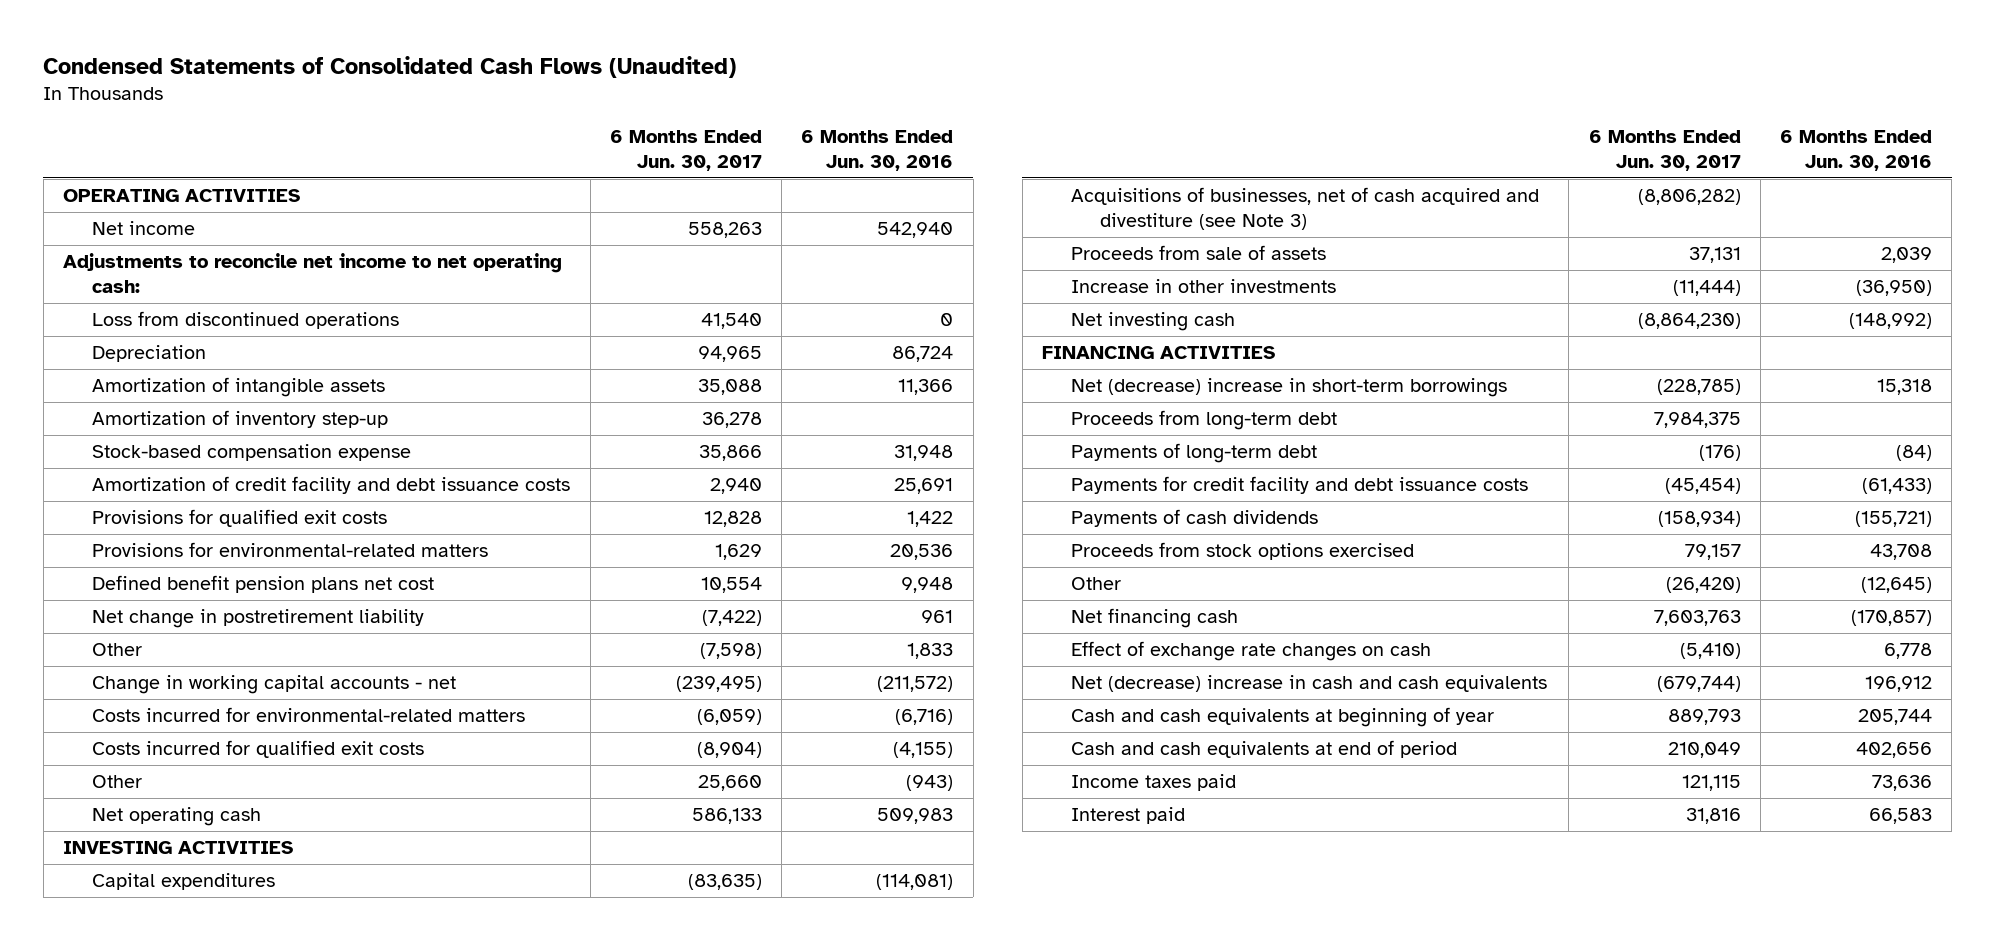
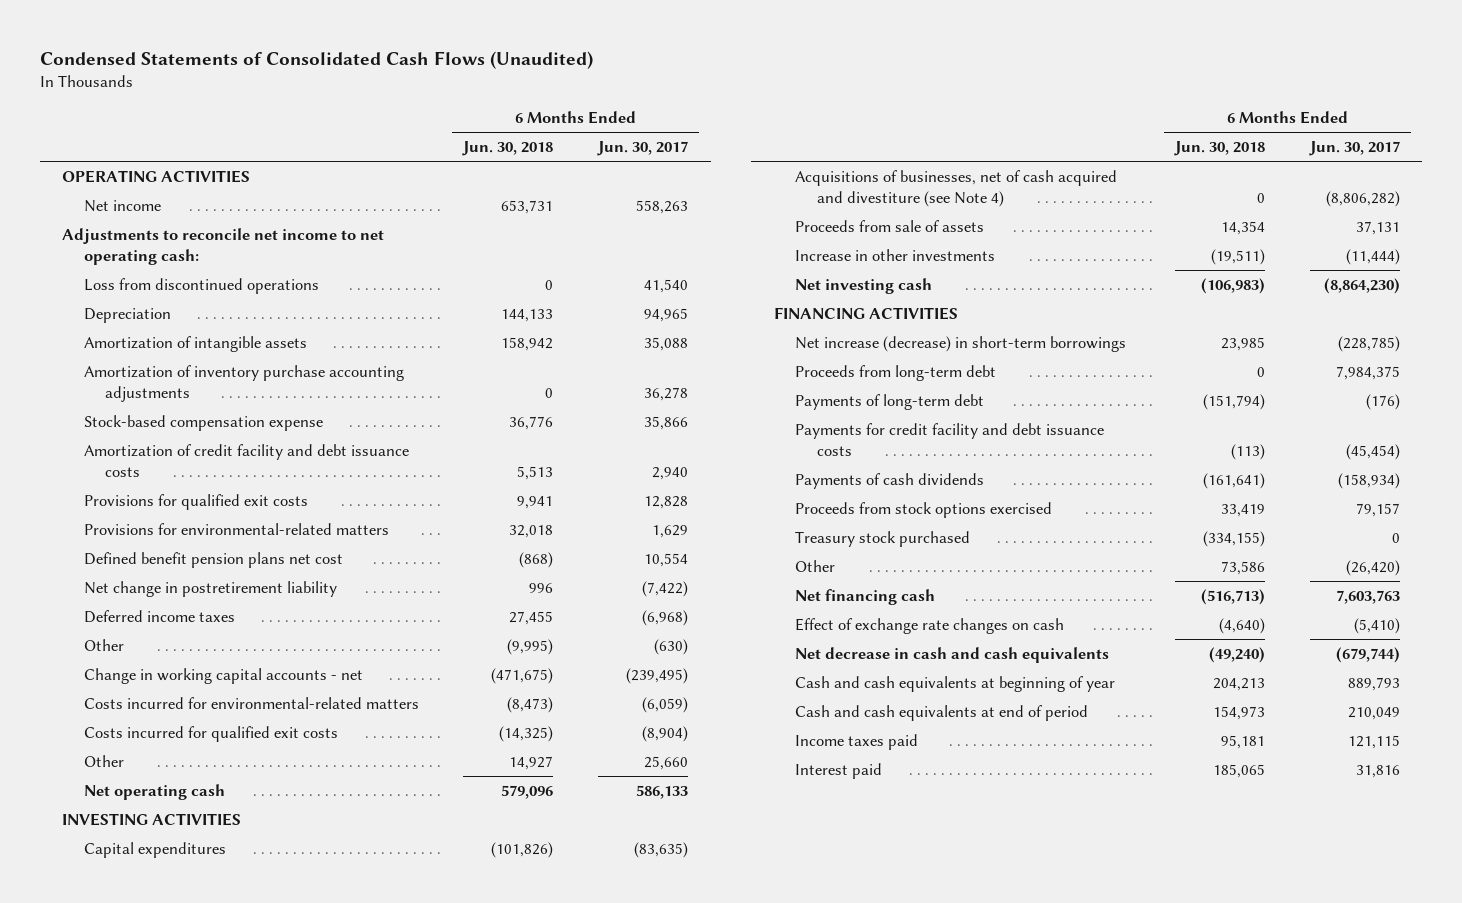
- | 6 Months Ended Jun. 30, 2017 | 6 Months Ended Jun. 30, 2016
+ | 6 Months Ended Jun. 30, 2018 | 6 Months Ended Jun. 30, 2017
- Amortization of inventory step-up | 36,278 |
+ Amortization of inventory purchase accounting adjustments | 0 | 36,278
- Other | (7,598) | 1,833
+ Deferred income taxes | 27,455 | (6,968)
+ Other | (9,995) | (630)
- Acquisitions of businesses, net of cash acquired and divestiture (see Note 3) | (8,806,282) |
+ Acquisitions of businesses, net of cash acquired and divestiture (see Note 4) | 0 | (8,806,282)
- Net (decrease) increase in short-term borrowings | (228,785) | 15,318
+ Net increase (decrease) in short-term borrowings | 23,985 | (228,785)
+ Treasury stock purchased | (334,155) | 0
- Net (decrease) increase in cash and cash equivalents | (679,744) | 196,912
+ Net decrease in cash and cash equivalents | (49,240) | (679,744)

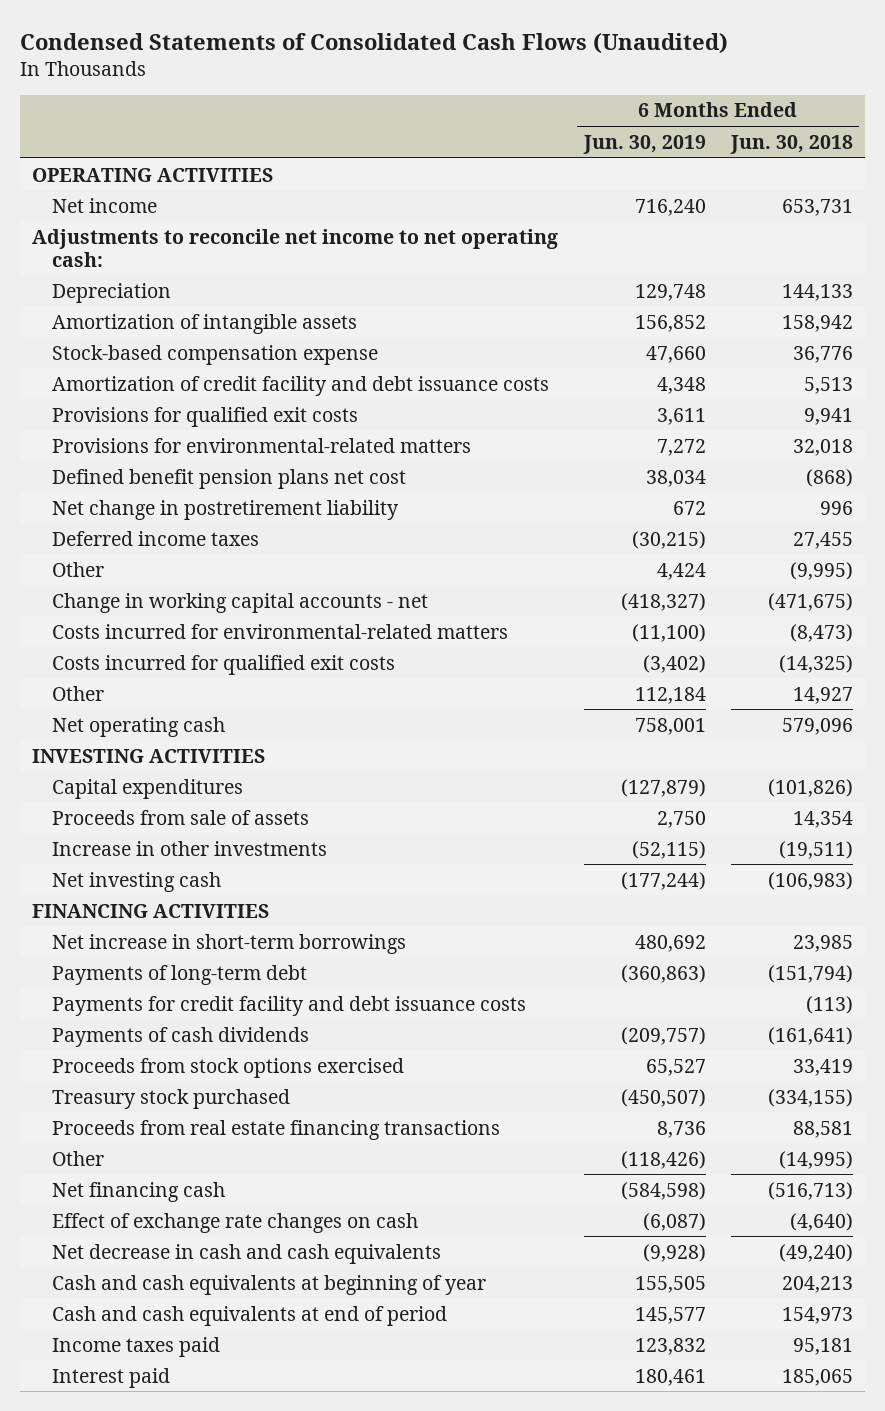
- | 6 Months Ended Jun. 30, 2018 | 6 Months Ended Jun. 30, 2017
+ | 6 Months Ended Jun. 30, 2019 | 6 Months Ended Jun. 30, 2018
- Loss from discontinued operations | 0 | 41,540
- Amortization of inventory purchase accounting adjustments | 0 | 36,278
- Acquisitions of businesses, net of cash acquired and divestiture (see Note 4) | 0 | (8,806,282)
- Net increase (decrease) in short-term borrowings | 23,985 | (228,785)
- Proceeds from long-term debt | 0 | 7,984,375
+ Net increase in short-term borrowings | 480,692 | 23,985
- Other | 73,586 | (26,420)
+ Proceeds from real estate financing transactions | 8,736 | 88,581
+ Other | (118,426) | (14,995)

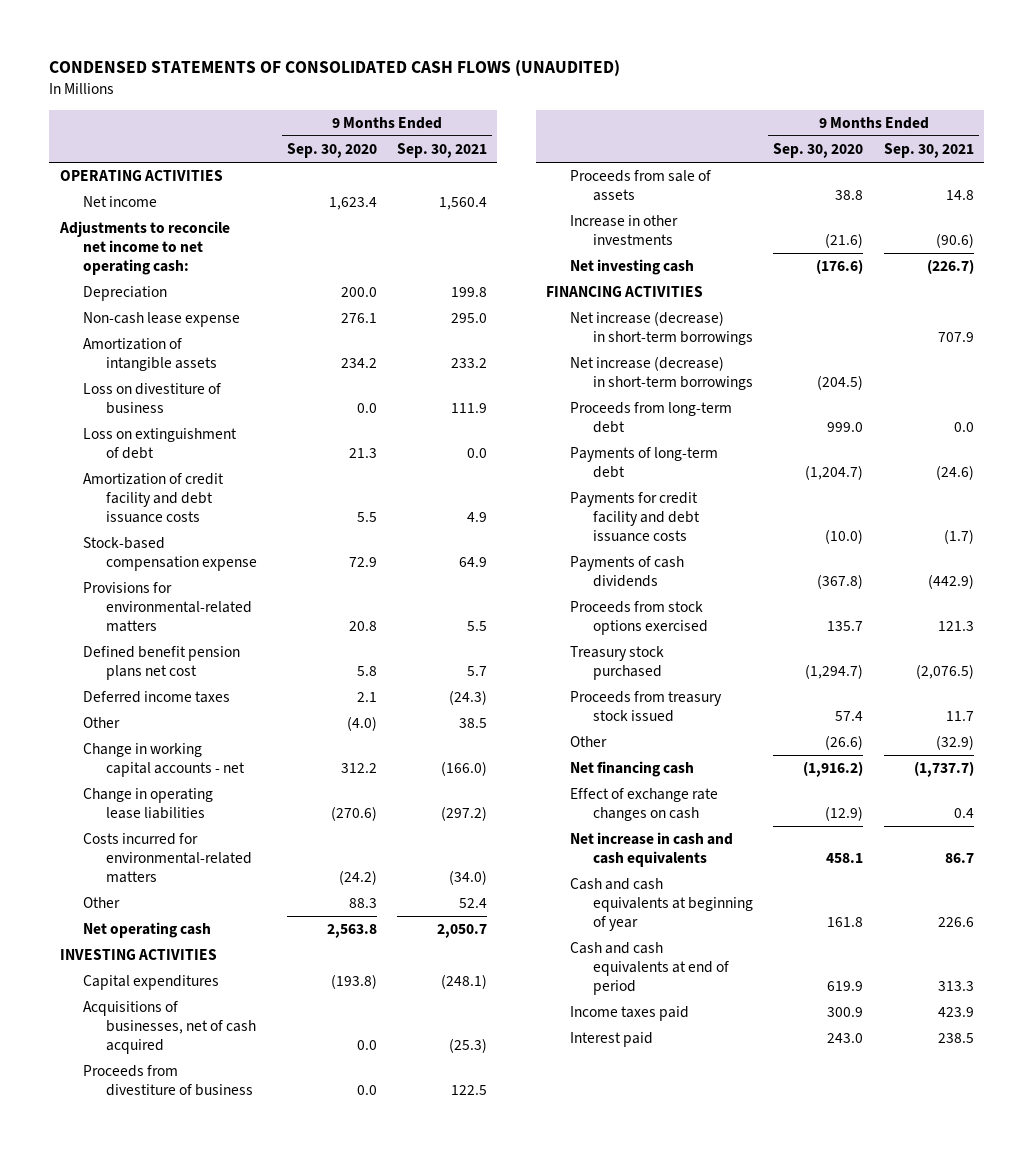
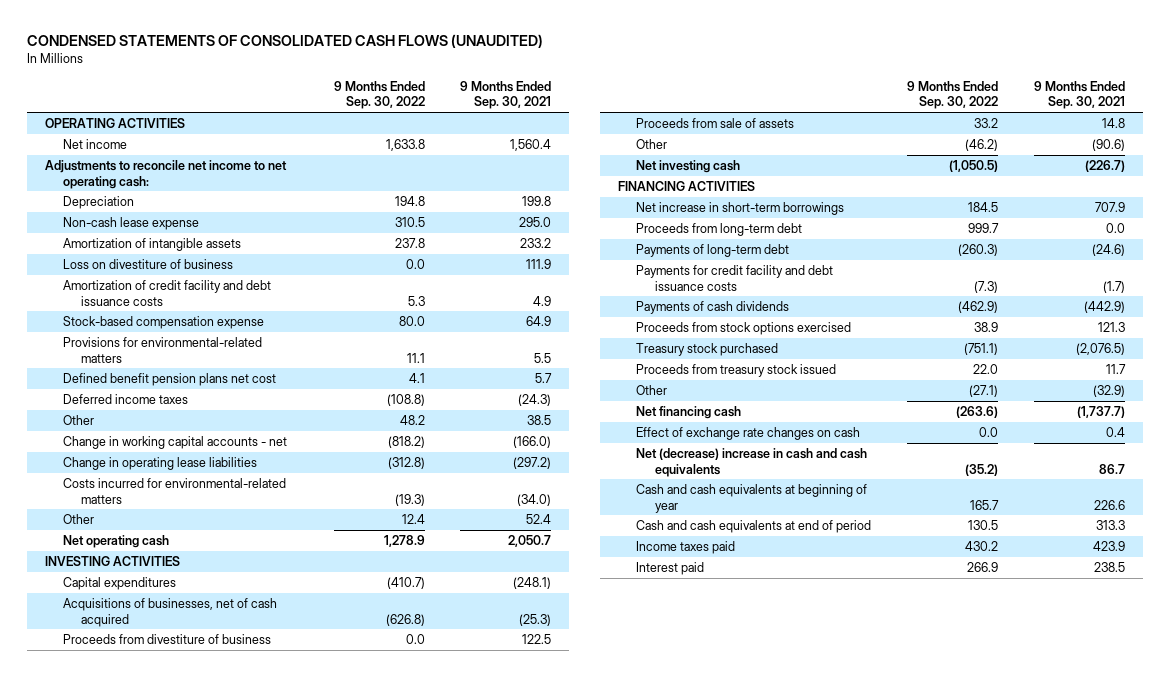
- | 9 Months Ended Sep. 30, 2020 | 9 Months Ended Sep. 30, 2021
+ | 9 Months Ended Sep. 30, 2022 | 9 Months Ended Sep. 30, 2021
- Loss on extinguishment of debt | 21.3 | 0.0
- Increase in other investments | (21.6) | (90.6)
+ Other | (46.2) | (90.6)
- Net increase (decrease) in short-term borrowings | | 707.9
- Net increase (decrease) in short-term borrowings | (204.5) |
+ Net increase in short-term borrowings | 184.5 | 707.9
- Net increase in cash and cash equivalents | 458.1 | 86.7
+ Net (decrease) increase in cash and cash equivalents | (35.2) | 86.7

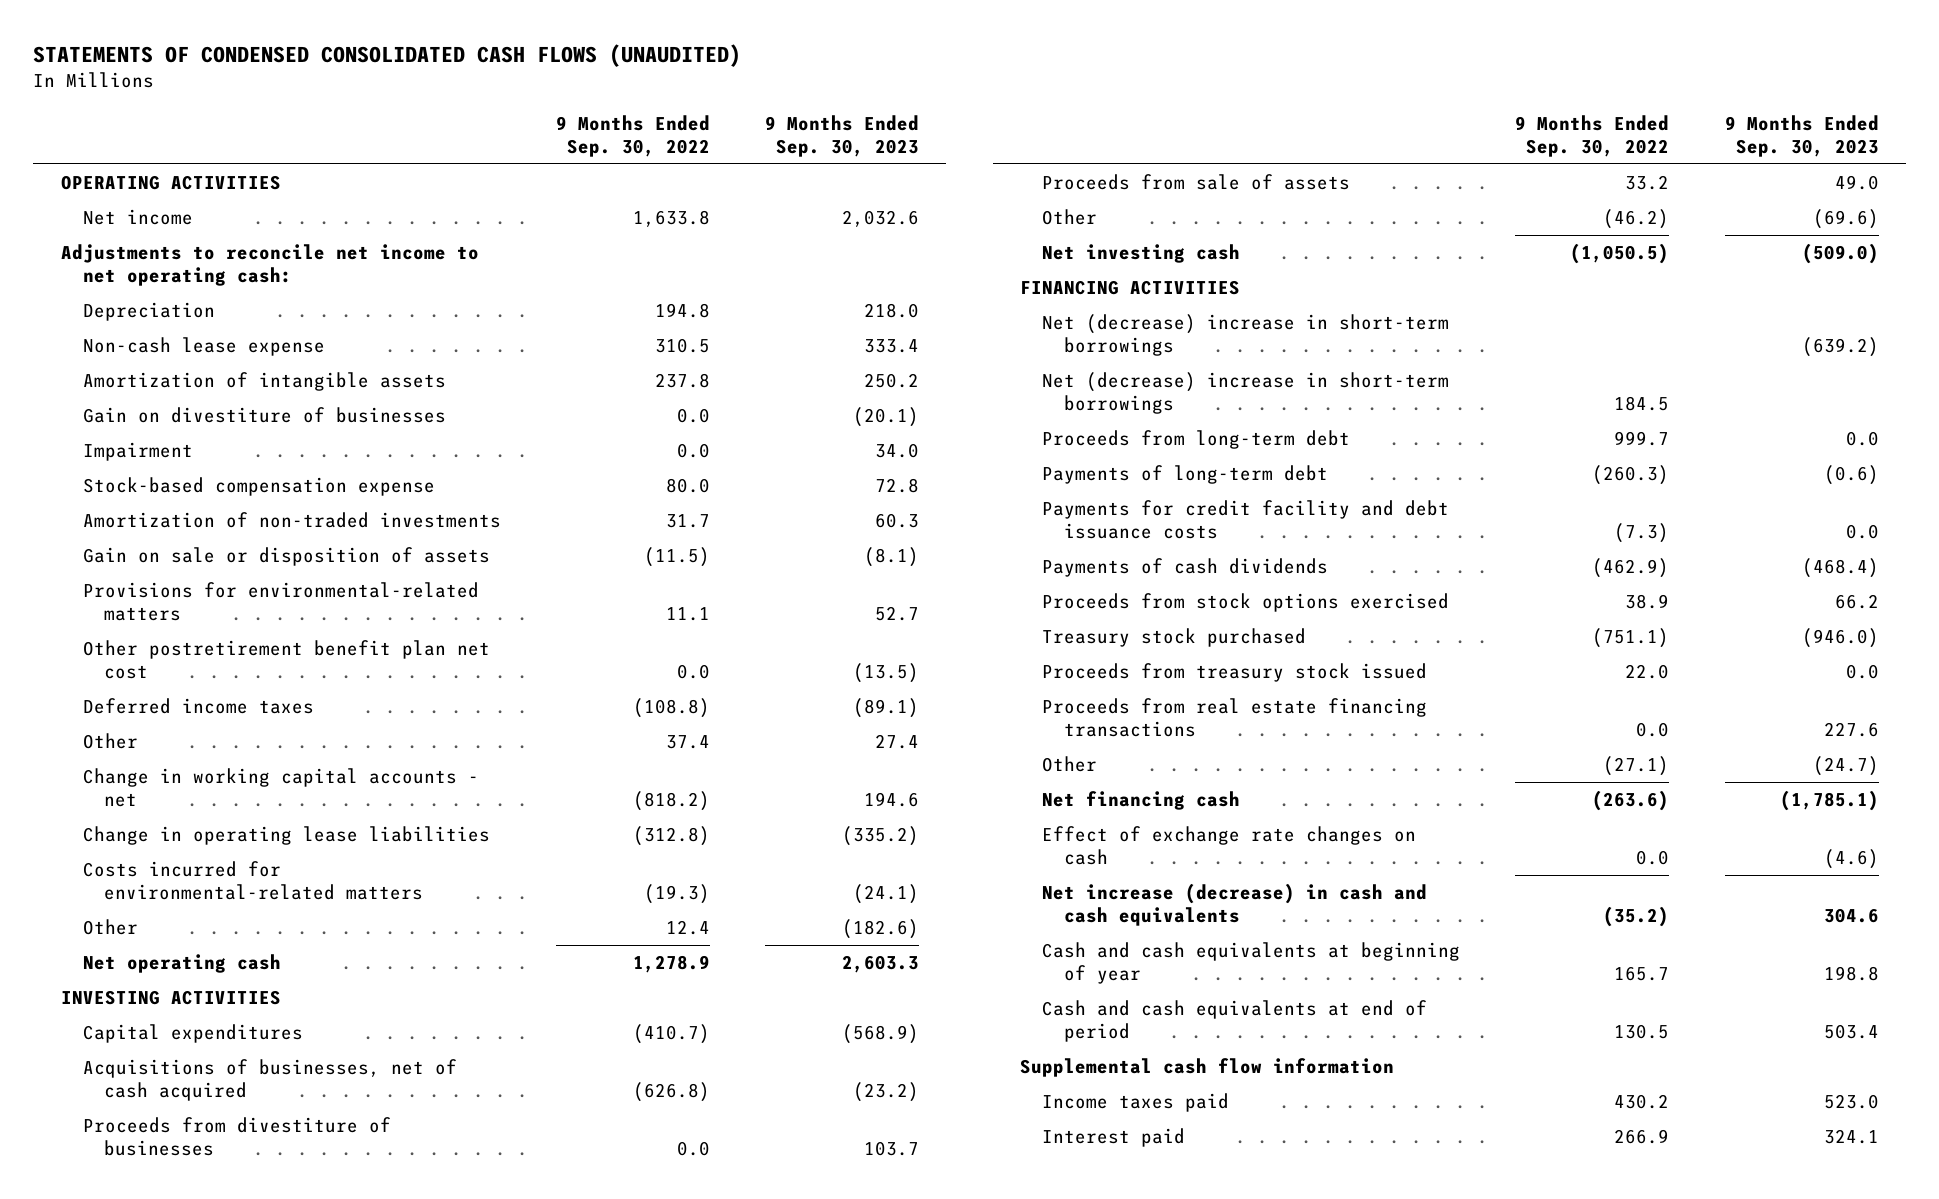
- CONDENSED STATEMENTS OF CONSOLIDATED CASH FLOWS (UNAUDITED)
+ STATEMENTS OF CONDENSED CONSOLIDATED CASH FLOWS (UNAUDITED)
- | 9 Months Ended Sep. 30, 2022 | 9 Months Ended Sep. 30, 2021
+ | 9 Months Ended Sep. 30, 2022 | 9 Months Ended Sep. 30, 2023
- Loss on divestiture of business | 0.0 | 111.9
- Amortization of credit facility and debt issuance costs | 5.3 | 4.9
+ Gain on divestiture of businesses | 0.0 | (20.1)
+ Impairment | 0.0 | 34.0
+ Amortization of non-traded investments | 31.7 | 60.3
+ Gain on sale or disposition of assets | (11.5) | (8.1)
- Defined benefit pension plans net cost | 4.1 | 5.7
+ Other postretirement benefit plan net cost | 0.0 | (13.5)
- Other | 48.2 | 38.5
+ Other | 37.4 | 27.4
- Proceeds from divestiture of business | 0.0 | 122.5
+ Proceeds from divestiture of businesses | 0.0 | 103.7
- Net increase in short-term borrowings | 184.5 | 707.9
+ Net (decrease) increase in short-term borrowings | | (639.2)
+ Net (decrease) increase in short-term borrowings | 184.5 |
+ Proceeds from real estate financing transactions | 0.0 | 227.6
- Net (decrease) increase in cash and cash equivalents | (35.2) | 86.7
+ Net increase (decrease) in cash and cash equivalents | (35.2) | 304.6
+ Supplemental cash flow information

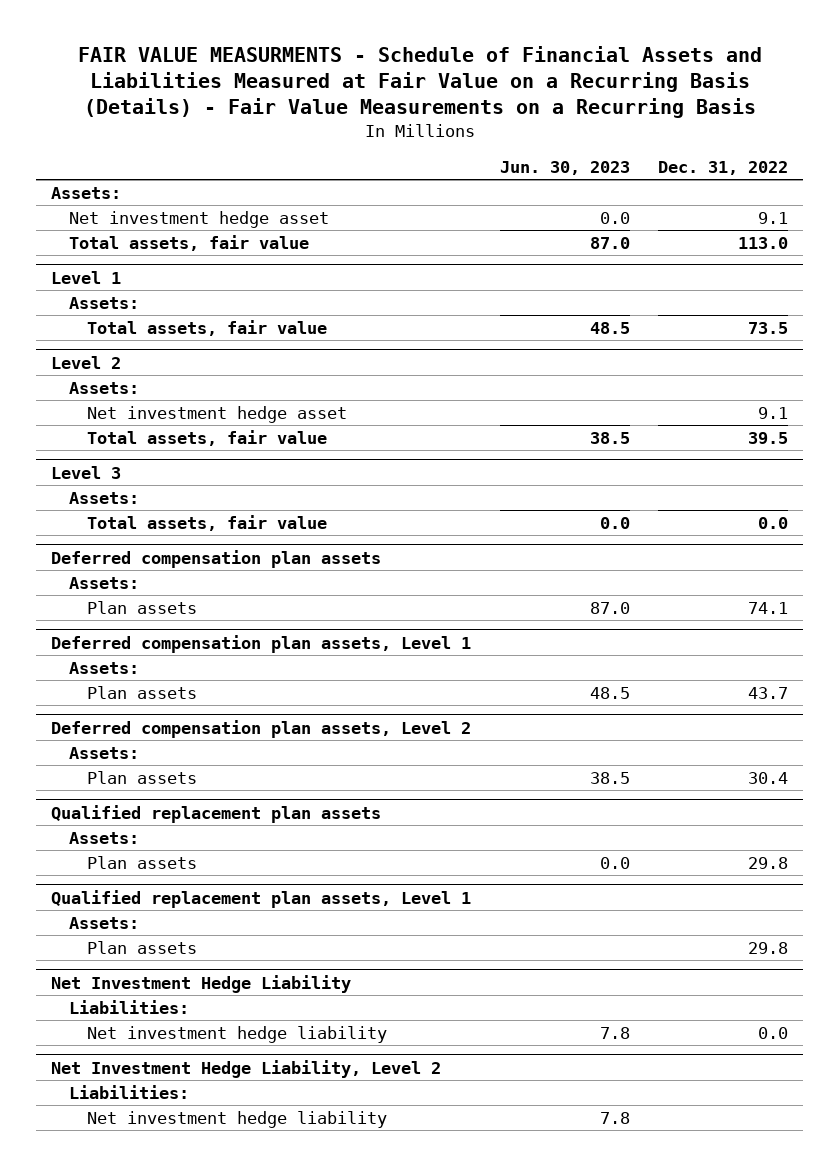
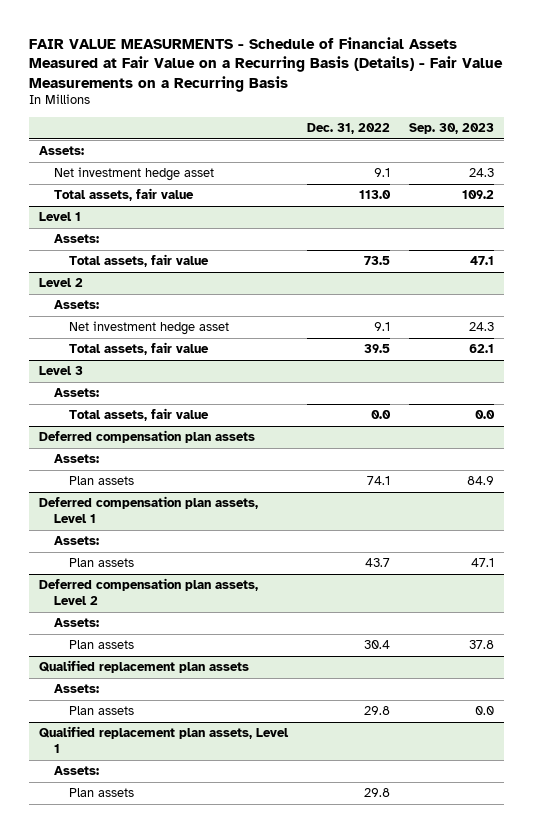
- FAIR VALUE MEASURMENTS - Schedule of Financial Assets and Liabilities Measured at Fair Value on a Recurring Basis (Details) - Fair Value Measurements on a Recurring Basis
+ FAIR VALUE MEASURMENTS - Schedule of Financial Assets Measured at Fair Value on a Recurring Basis (Details) - Fair Value Measurements on a Recurring Basis
- | Jun. 30, 2023 | Dec. 31, 2022
+ | Dec. 31, 2022 | Sep. 30, 2023
- Net Investment Hedge Liability
- Liabilities:
- Net investment hedge liability | 7.8 | 0.0
- Net Investment Hedge Liability, Level 2
- Liabilities:
- Net investment hedge liability | 7.8 |

